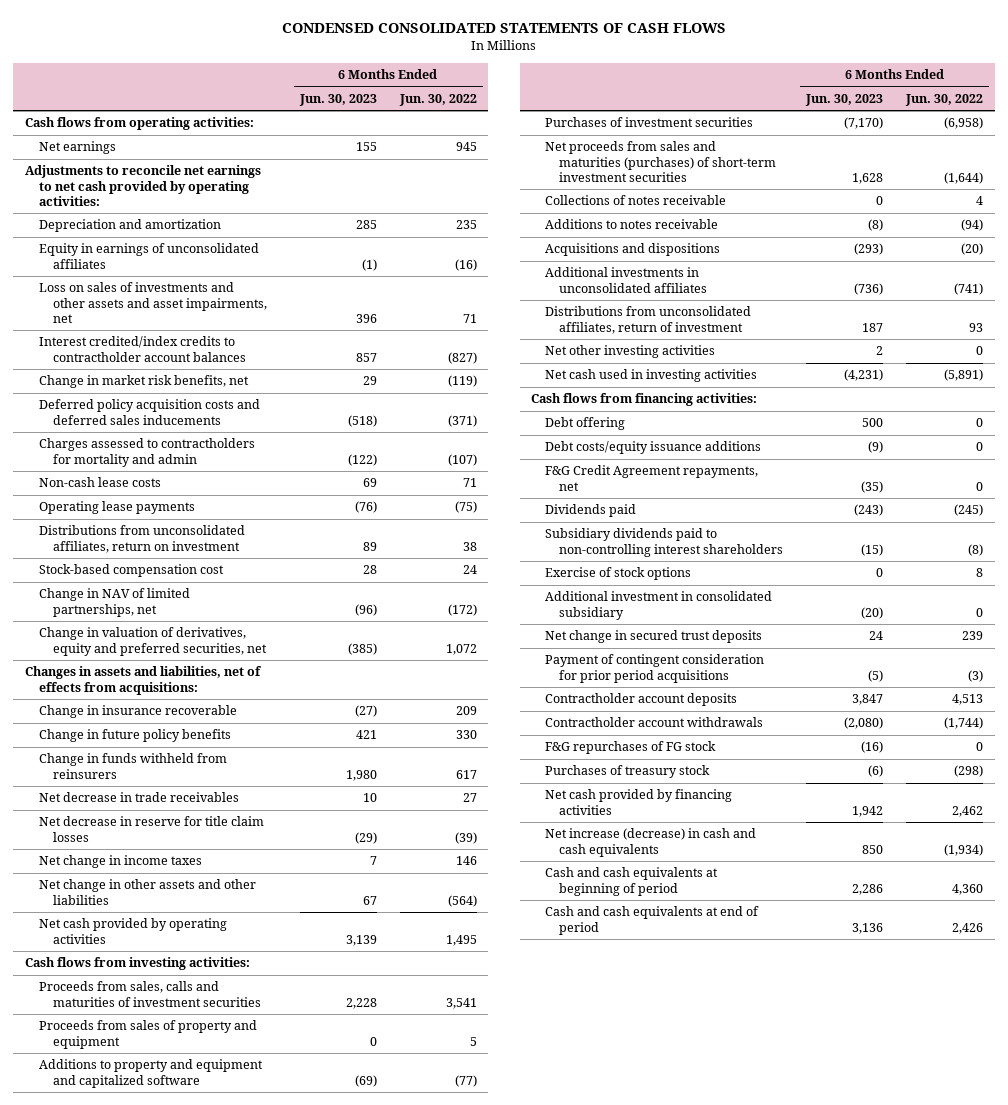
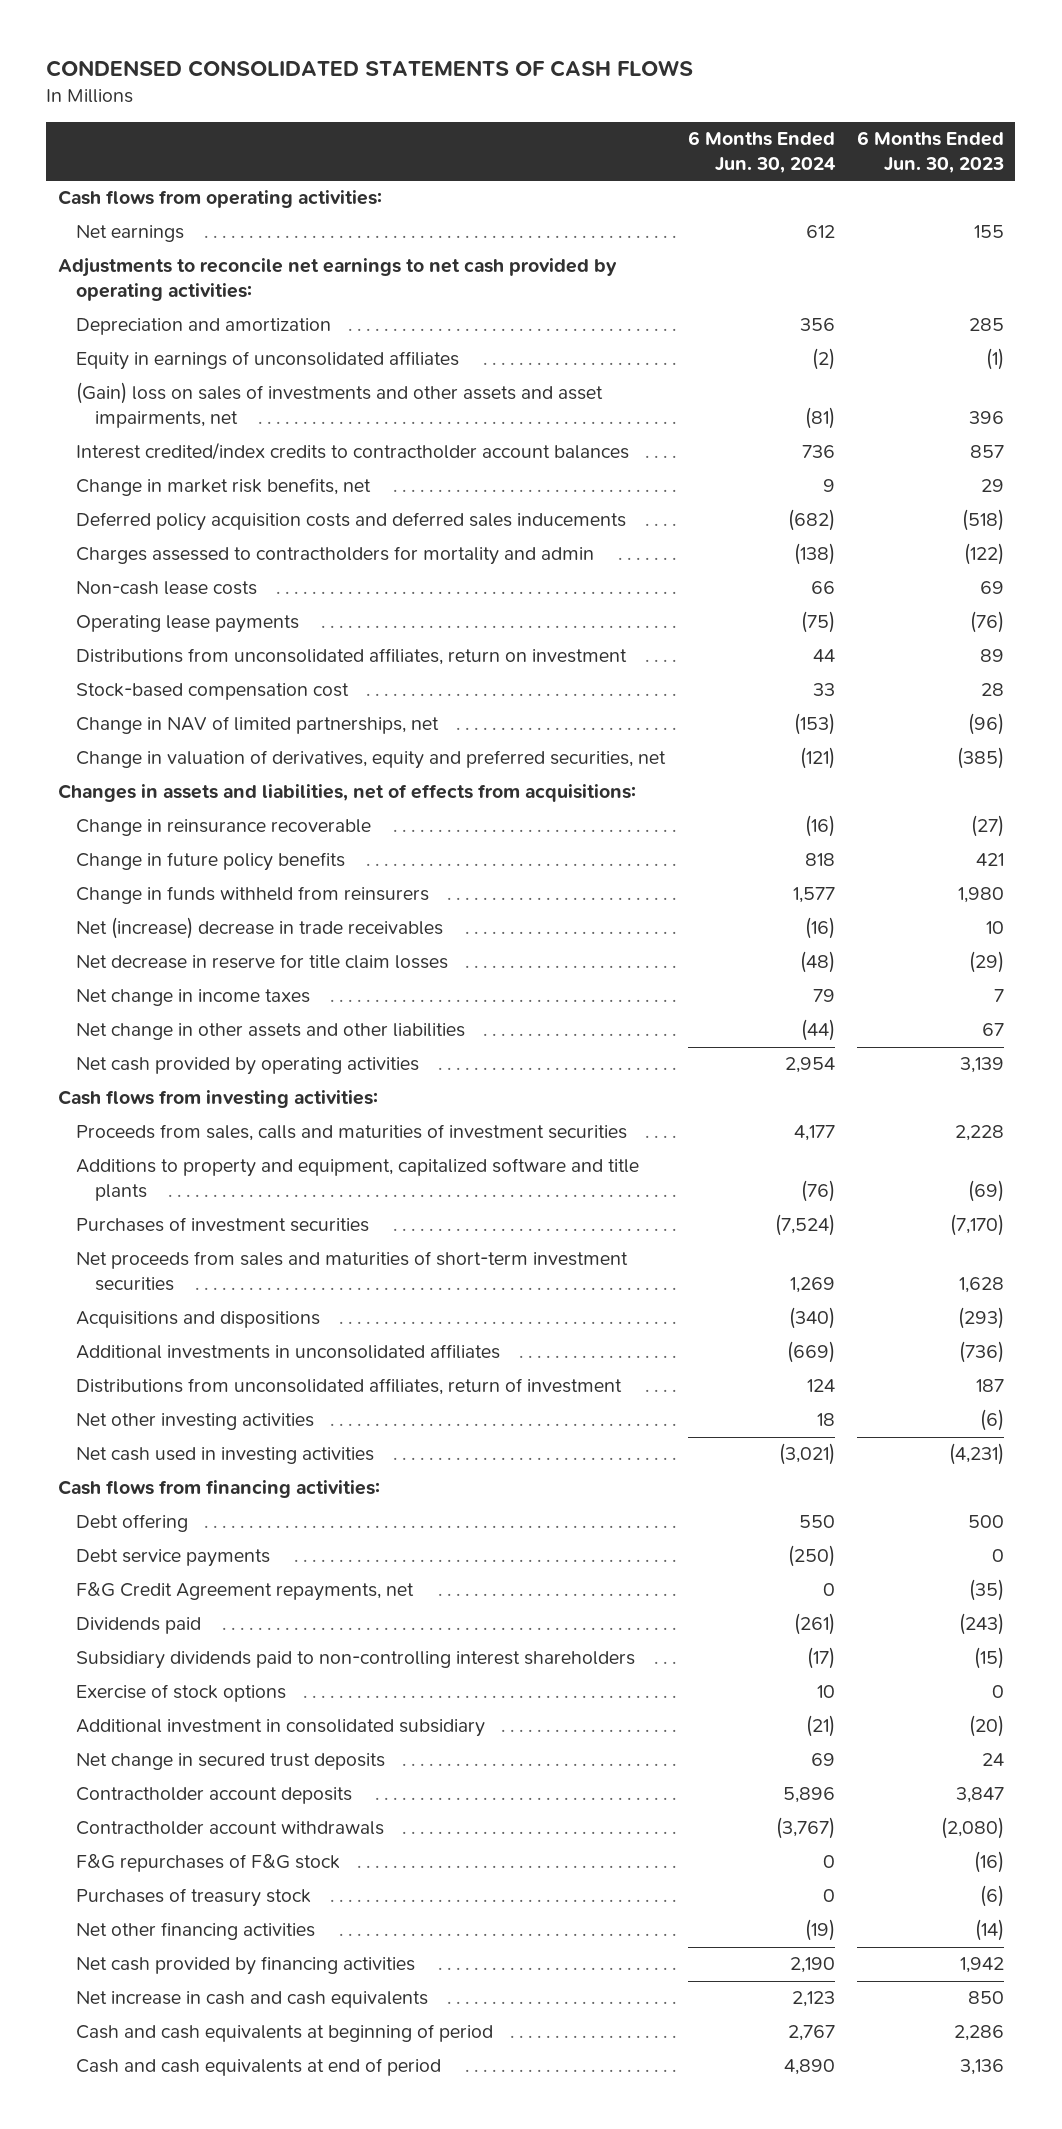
- | 6 Months Ended Jun. 30, 2023 | 6 Months Ended Jun. 30, 2022
+ | 6 Months Ended Jun. 30, 2024 | 6 Months Ended Jun. 30, 2023
- Loss on sales of investments and other assets and asset impairments, net | 396 | 71
+ (Gain) loss on sales of investments and other assets and asset impairments, net | (81) | 396
- Change in insurance recoverable | (27) | 209
+ Change in reinsurance recoverable | (16) | (27)
- Net decrease in trade receivables | 10 | 27
+ Net (increase) decrease in trade receivables | (16) | 10
- Proceeds from sales of property and equipment | 0 | 5
- Additions to property and equipment and capitalized software | (69) | (77)
+ Additions to property and equipment, capitalized software and title plants | (76) | (69)
- Net proceeds from sales and maturities (purchases) of short-term investment securities | 1,628 | (1,644)
- Collections of notes receivable | 0 | 4
- Additions to notes receivable | (8) | (94)
+ Net proceeds from sales and maturities of short-term investment securities | 1,269 | 1,628
- Net other investing activities | 2 | 0
+ Net other investing activities | 18 | (6)
- Debt costs/equity issuance additions | (9) | 0
+ Debt service payments | (250) | 0
- Payment of contingent consideration for prior period acquisitions | (5) | (3)
- F&G repurchases of FG stock | (16) | 0
+ F&G repurchases of F&G stock | 0 | (16)
+ Net other financing activities | (19) | (14)
- Net increase (decrease) in cash and cash equivalents | 850 | (1,934)
+ Net increase in cash and cash equivalents | 2,123 | 850

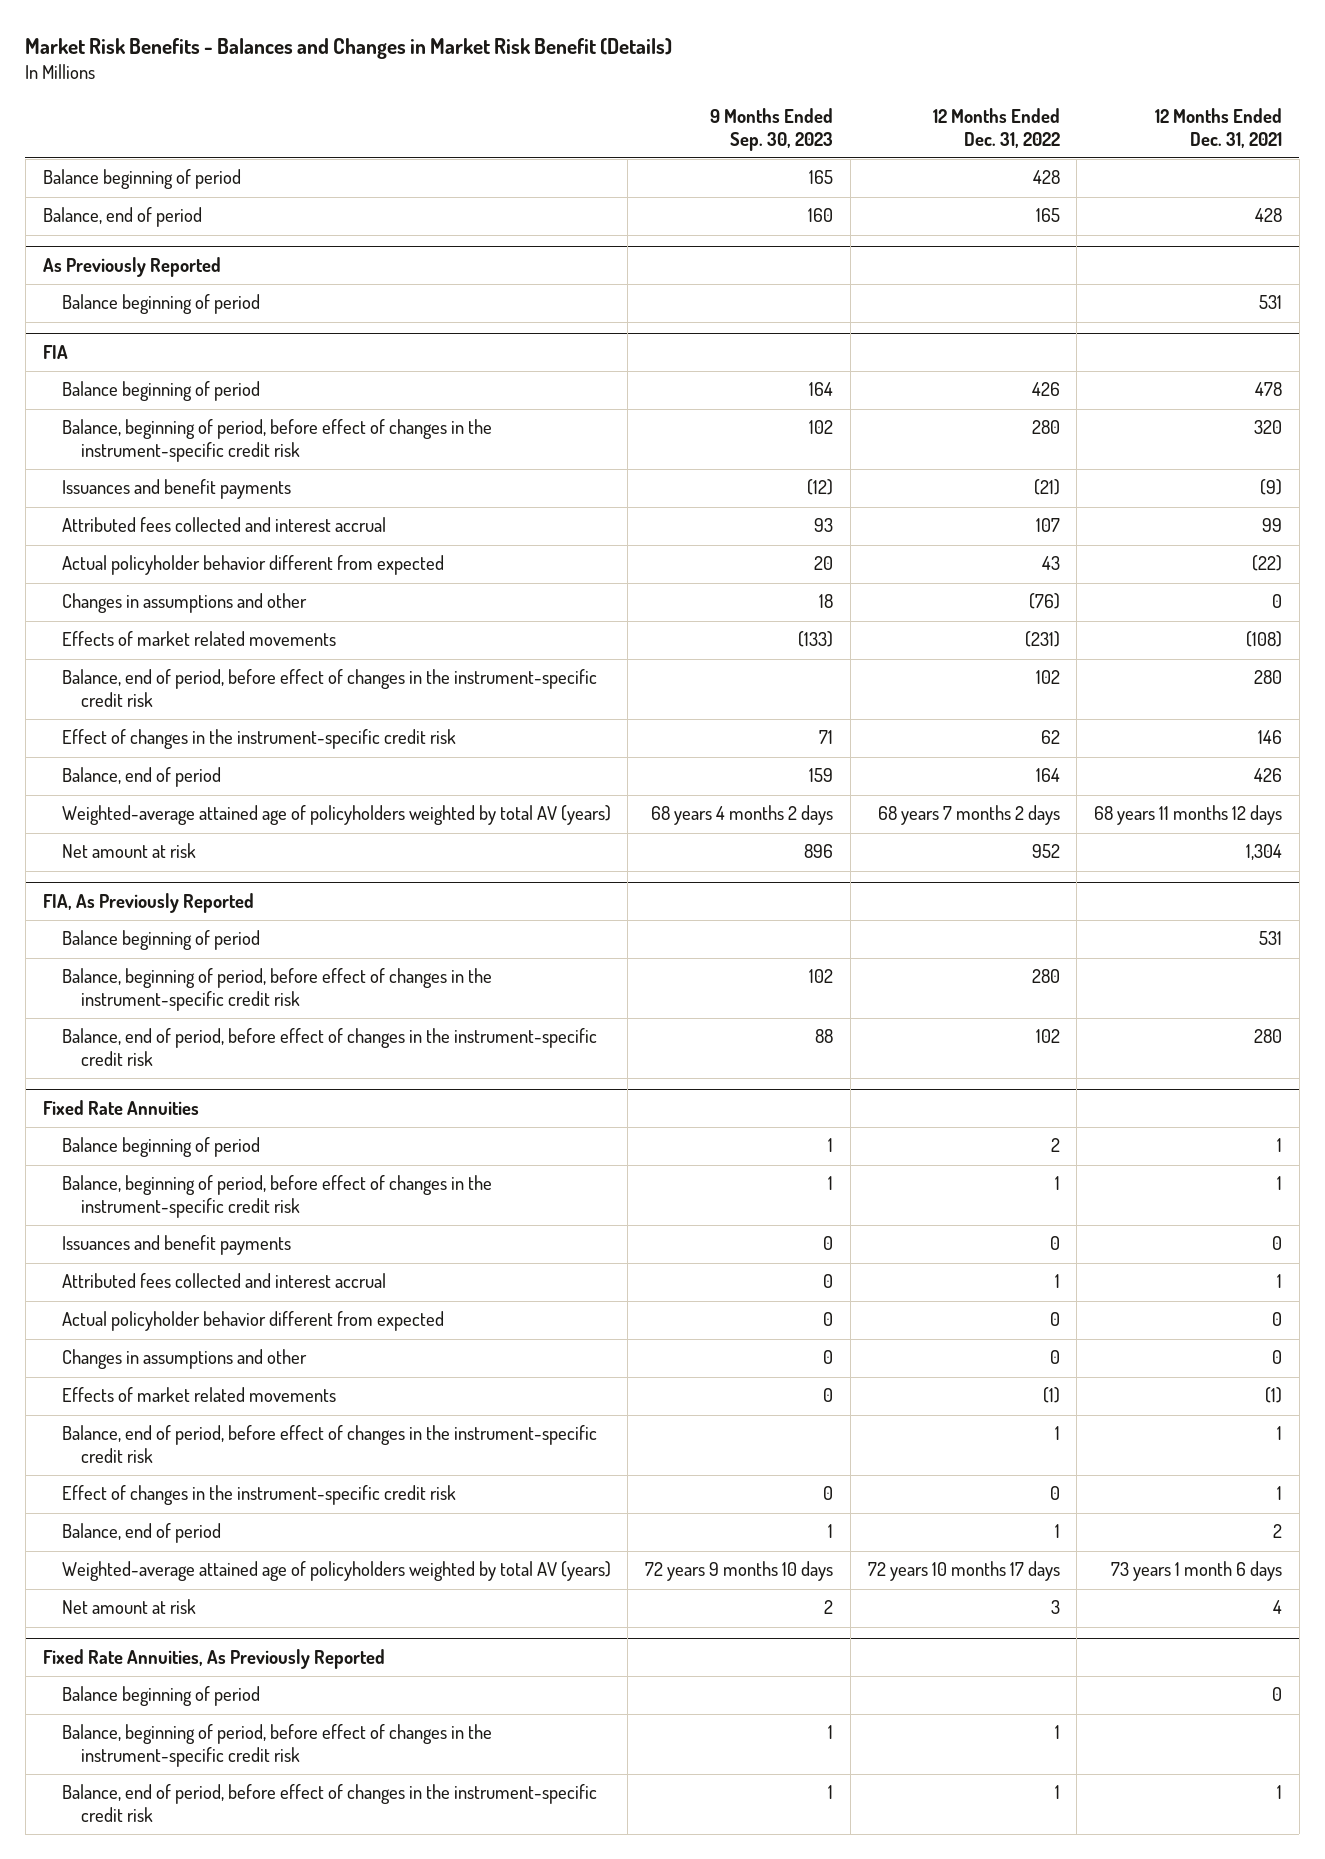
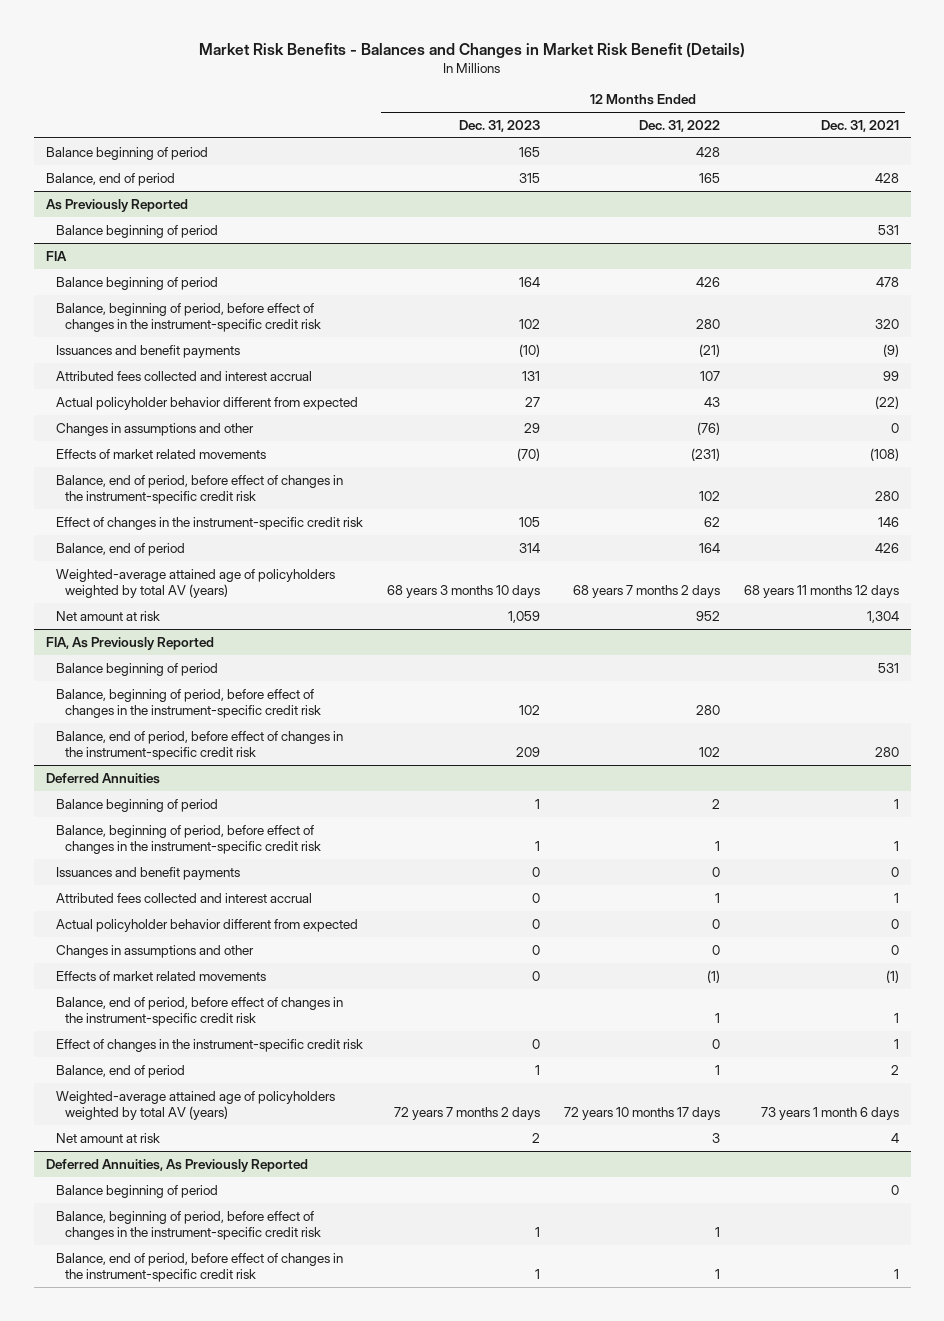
- | 9 Months Ended Sep. 30, 2023 | 12 Months Ended Dec. 31, 2022 | 12 Months Ended Dec. 31, 2021
+ | 12 Months Ended Dec. 31, 2023 | 12 Months Ended Dec. 31, 2022 | 12 Months Ended Dec. 31, 2021
- Fixed Rate Annuities
+ Deferred Annuities
- Fixed Rate Annuities, As Previously Reported
+ Deferred Annuities, As Previously Reported

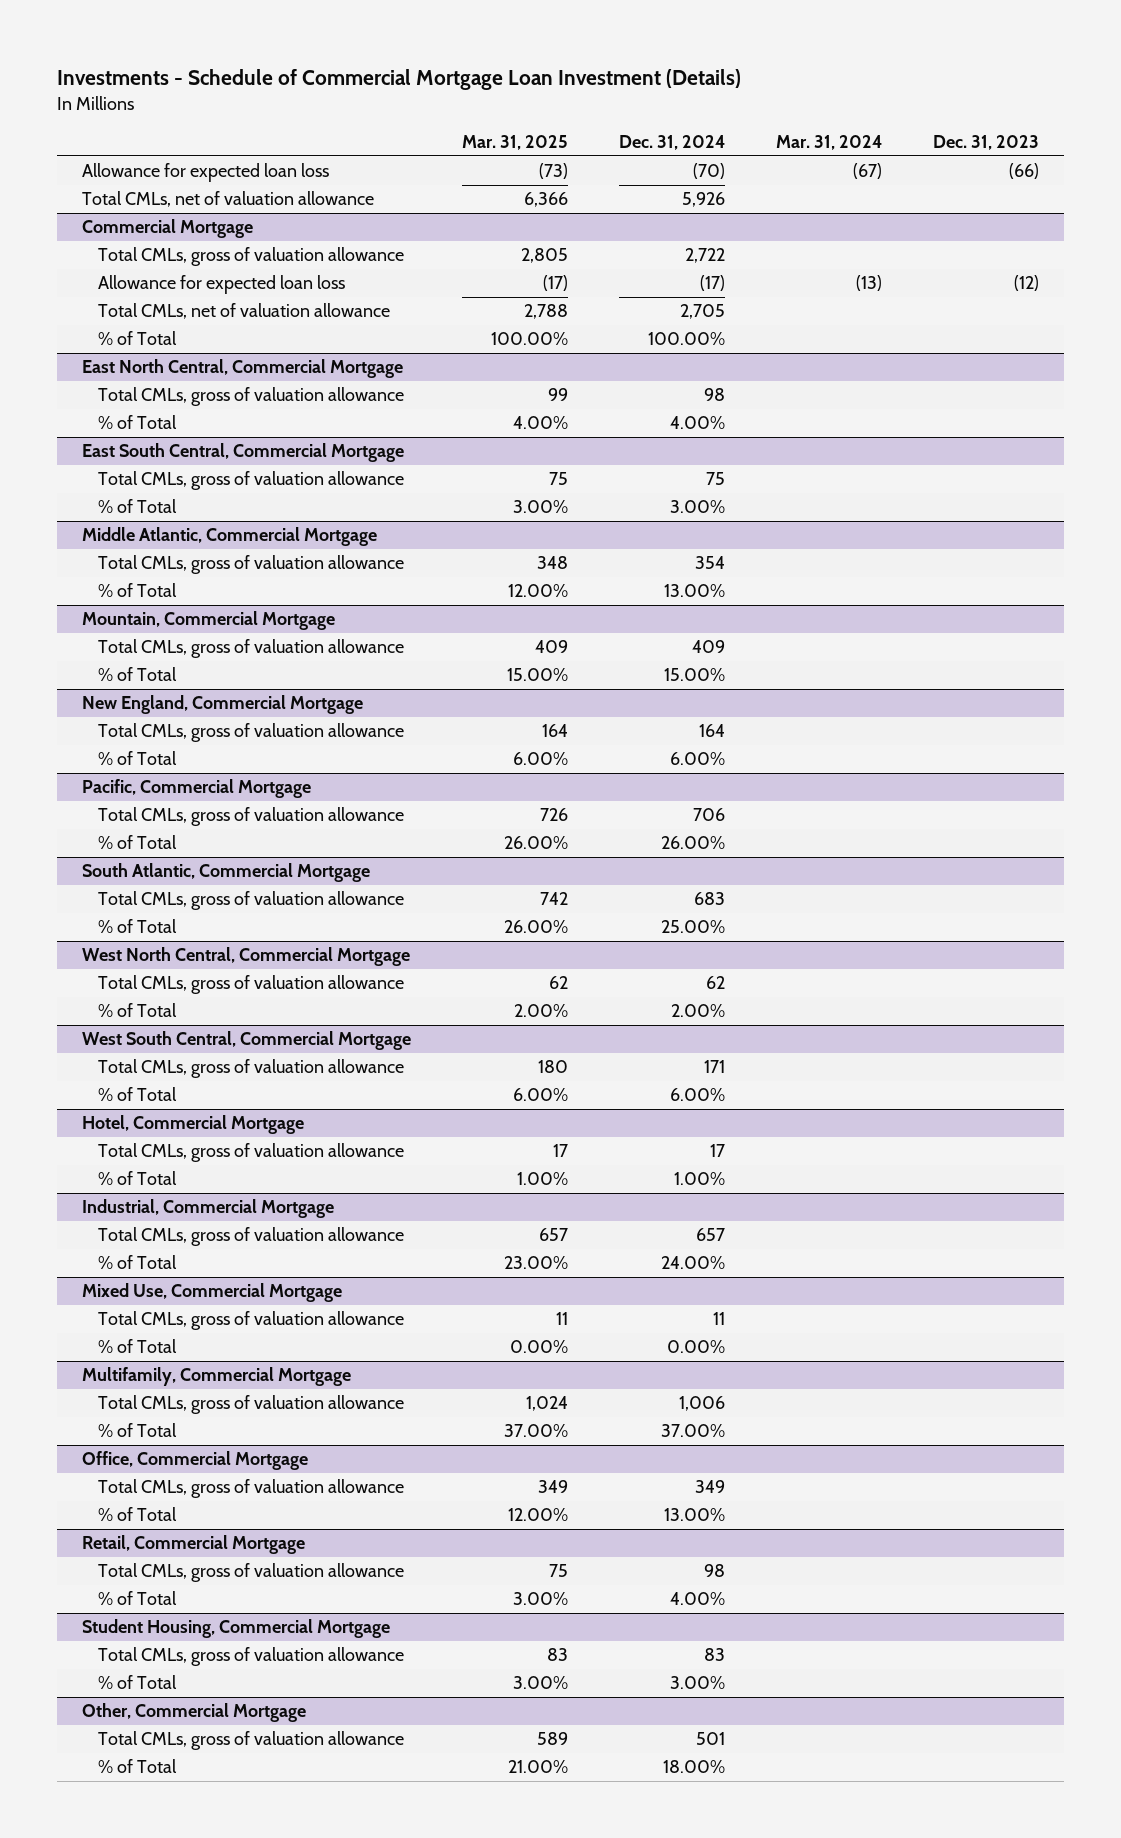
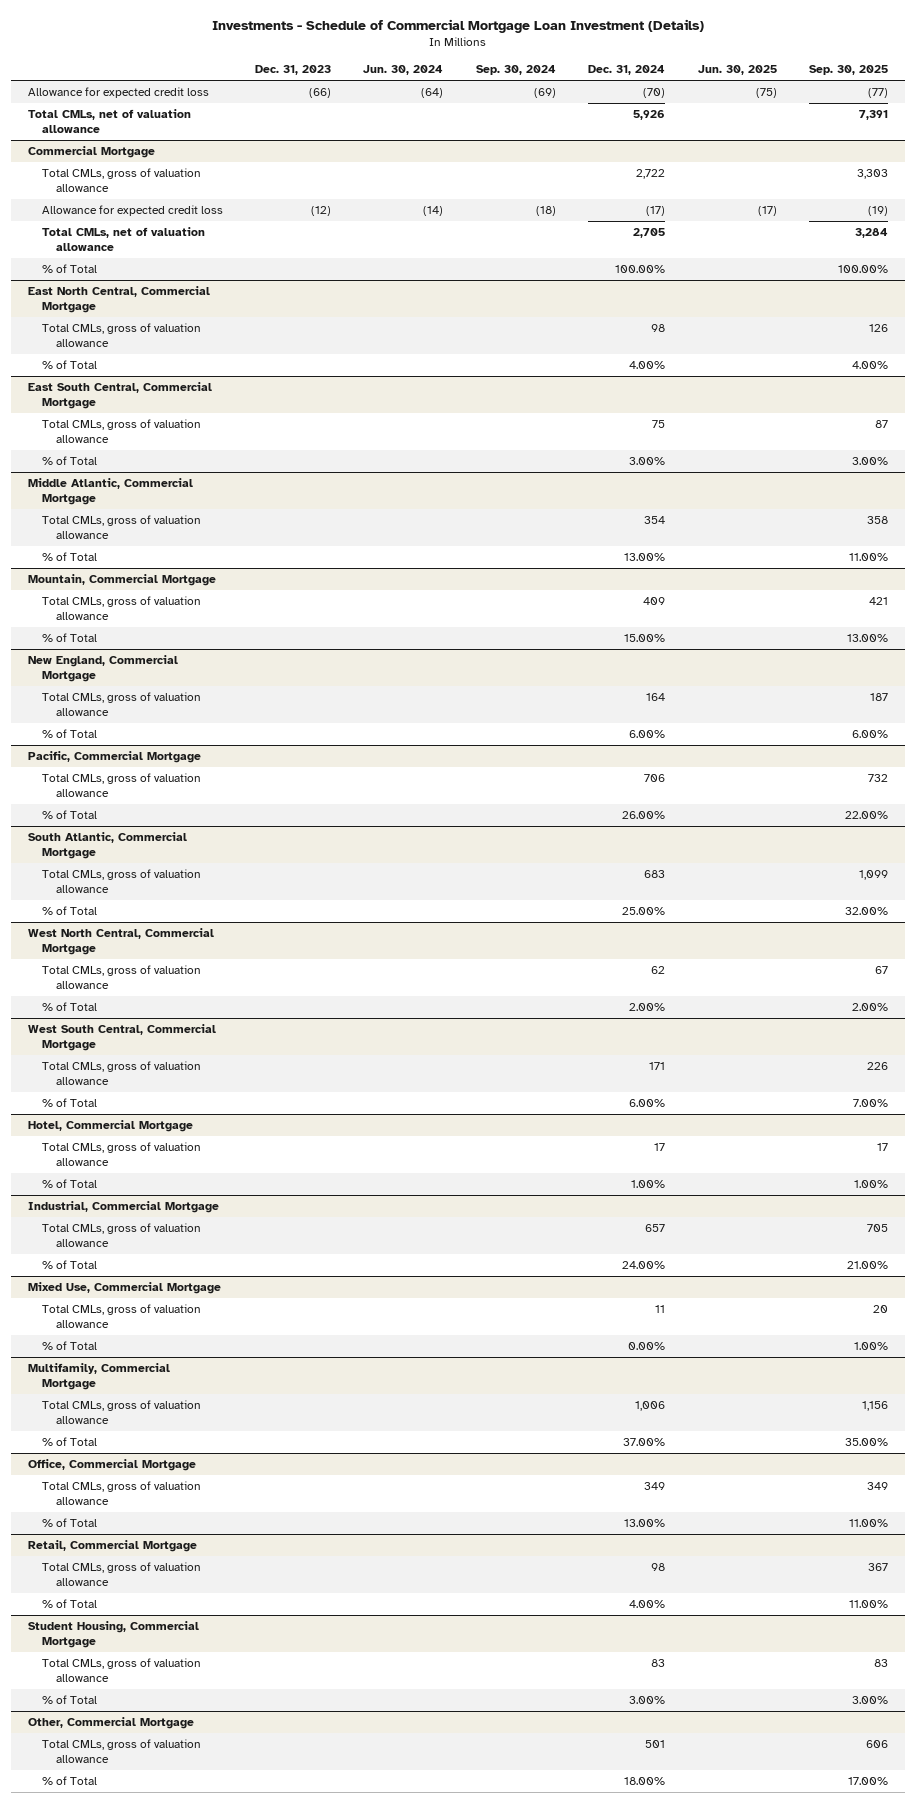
- | Mar. 31, 2025 | Dec. 31, 2024 | Mar. 31, 2024 | Dec. 31, 2023
+ | Dec. 31, 2023 | Jun. 30, 2024 | Sep. 30, 2024 | Dec. 31, 2024 | Jun. 30, 2025 | Sep. 30, 2025
- Allowance for expected loan loss | (73) | (70) | (67) | (66)
+ Allowance for expected credit loss | (66) | (64) | (69) | (70) | (75) | (77)
@ Commercial Mortgage
- Allowance for expected loan loss | (17) | (17) | (13) | (12)
+ Allowance for expected credit loss | (12) | (14) | (18) | (17) | (17) | (19)

